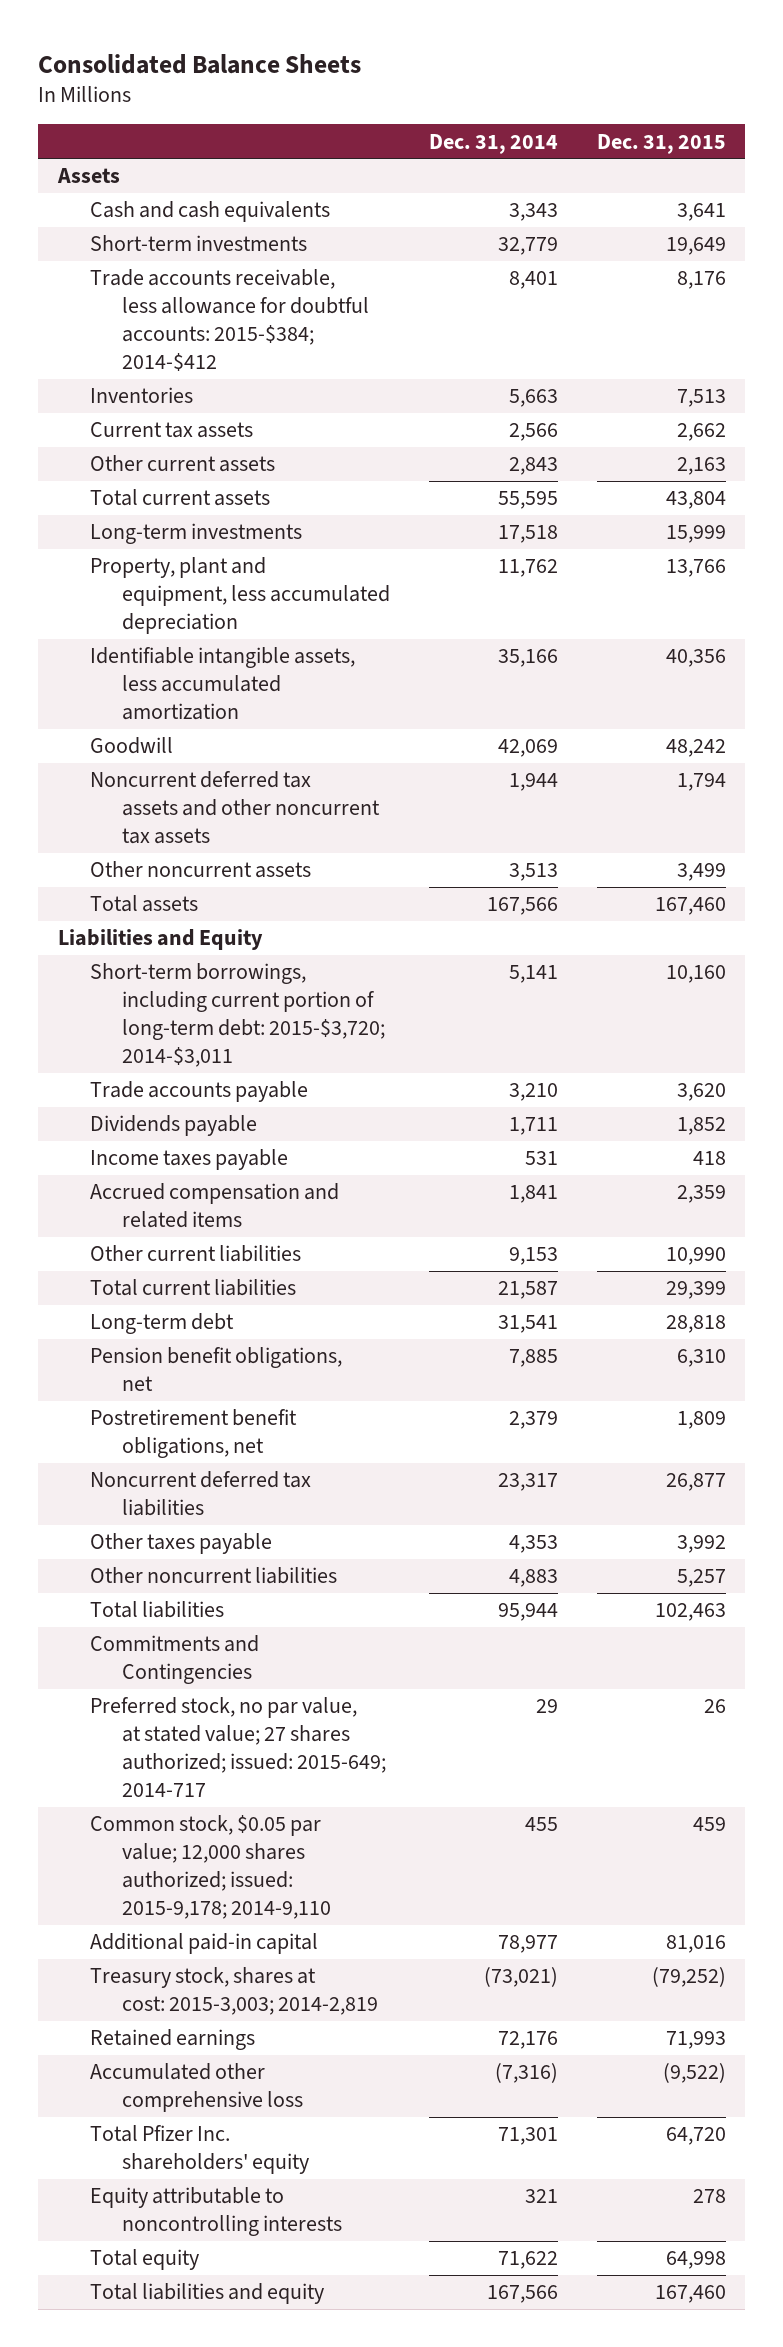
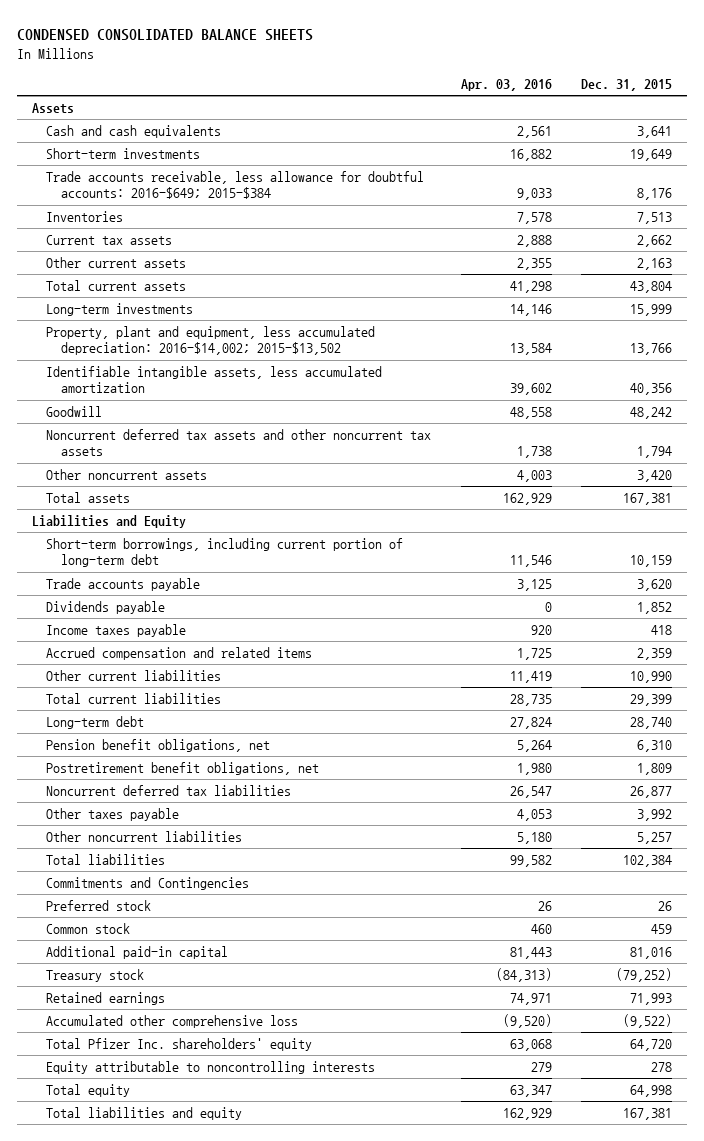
- Consolidated Balance Sheets
+ CONDENSED CONSOLIDATED BALANCE SHEETS
- | Dec. 31, 2014 | Dec. 31, 2015
+ | Apr. 03, 2016 | Dec. 31, 2015
- Trade accounts receivable, less allowance for doubtful accounts: 2015-$384; 2014-$412 | 8,401 | 8,176
+ Trade accounts receivable, less allowance for doubtful accounts: 2016-$649; 2015-$384 | 9,033 | 8,176
- Property, plant and equipment, less accumulated depreciation | 11,762 | 13,766
+ Property, plant and equipment, less accumulated depreciation: 2016-$14,002; 2015-$13,502 | 13,584 | 13,766
- Other noncurrent assets | 3,513 | 3,499
- Total assets | 167,566 | 167,460
+ Other noncurrent assets | 4,003 | 3,420
+ Total assets | 162,929 | 167,381
- Short-term borrowings, including current portion of long-term debt: 2015-$3,720; 2014-$3,011 | 5,141 | 10,160
+ Short-term borrowings, including current portion of long-term debt | 11,546 | 10,159
- Long-term debt | 31,541 | 28,818
+ Long-term debt | 27,824 | 28,740
- Total liabilities | 95,944 | 102,463
+ Total liabilities | 99,582 | 102,384
- Preferred stock, no par value, at stated value; 27 shares authorized; issued: 2015-649; 2014-717 | 29 | 26
- Common stock, $0.05 par value; 12,000 shares authorized; issued: 2015-9,178; 2014-9,110 | 455 | 459
+ Preferred stock | 26 | 26
+ Common stock | 460 | 459
- Treasury stock, shares at cost: 2015-3,003; 2014-2,819 | (73,021) | (79,252)
+ Treasury stock | (84,313) | (79,252)
- Total liabilities and equity | 167,566 | 167,460
+ Total liabilities and equity | 162,929 | 167,381

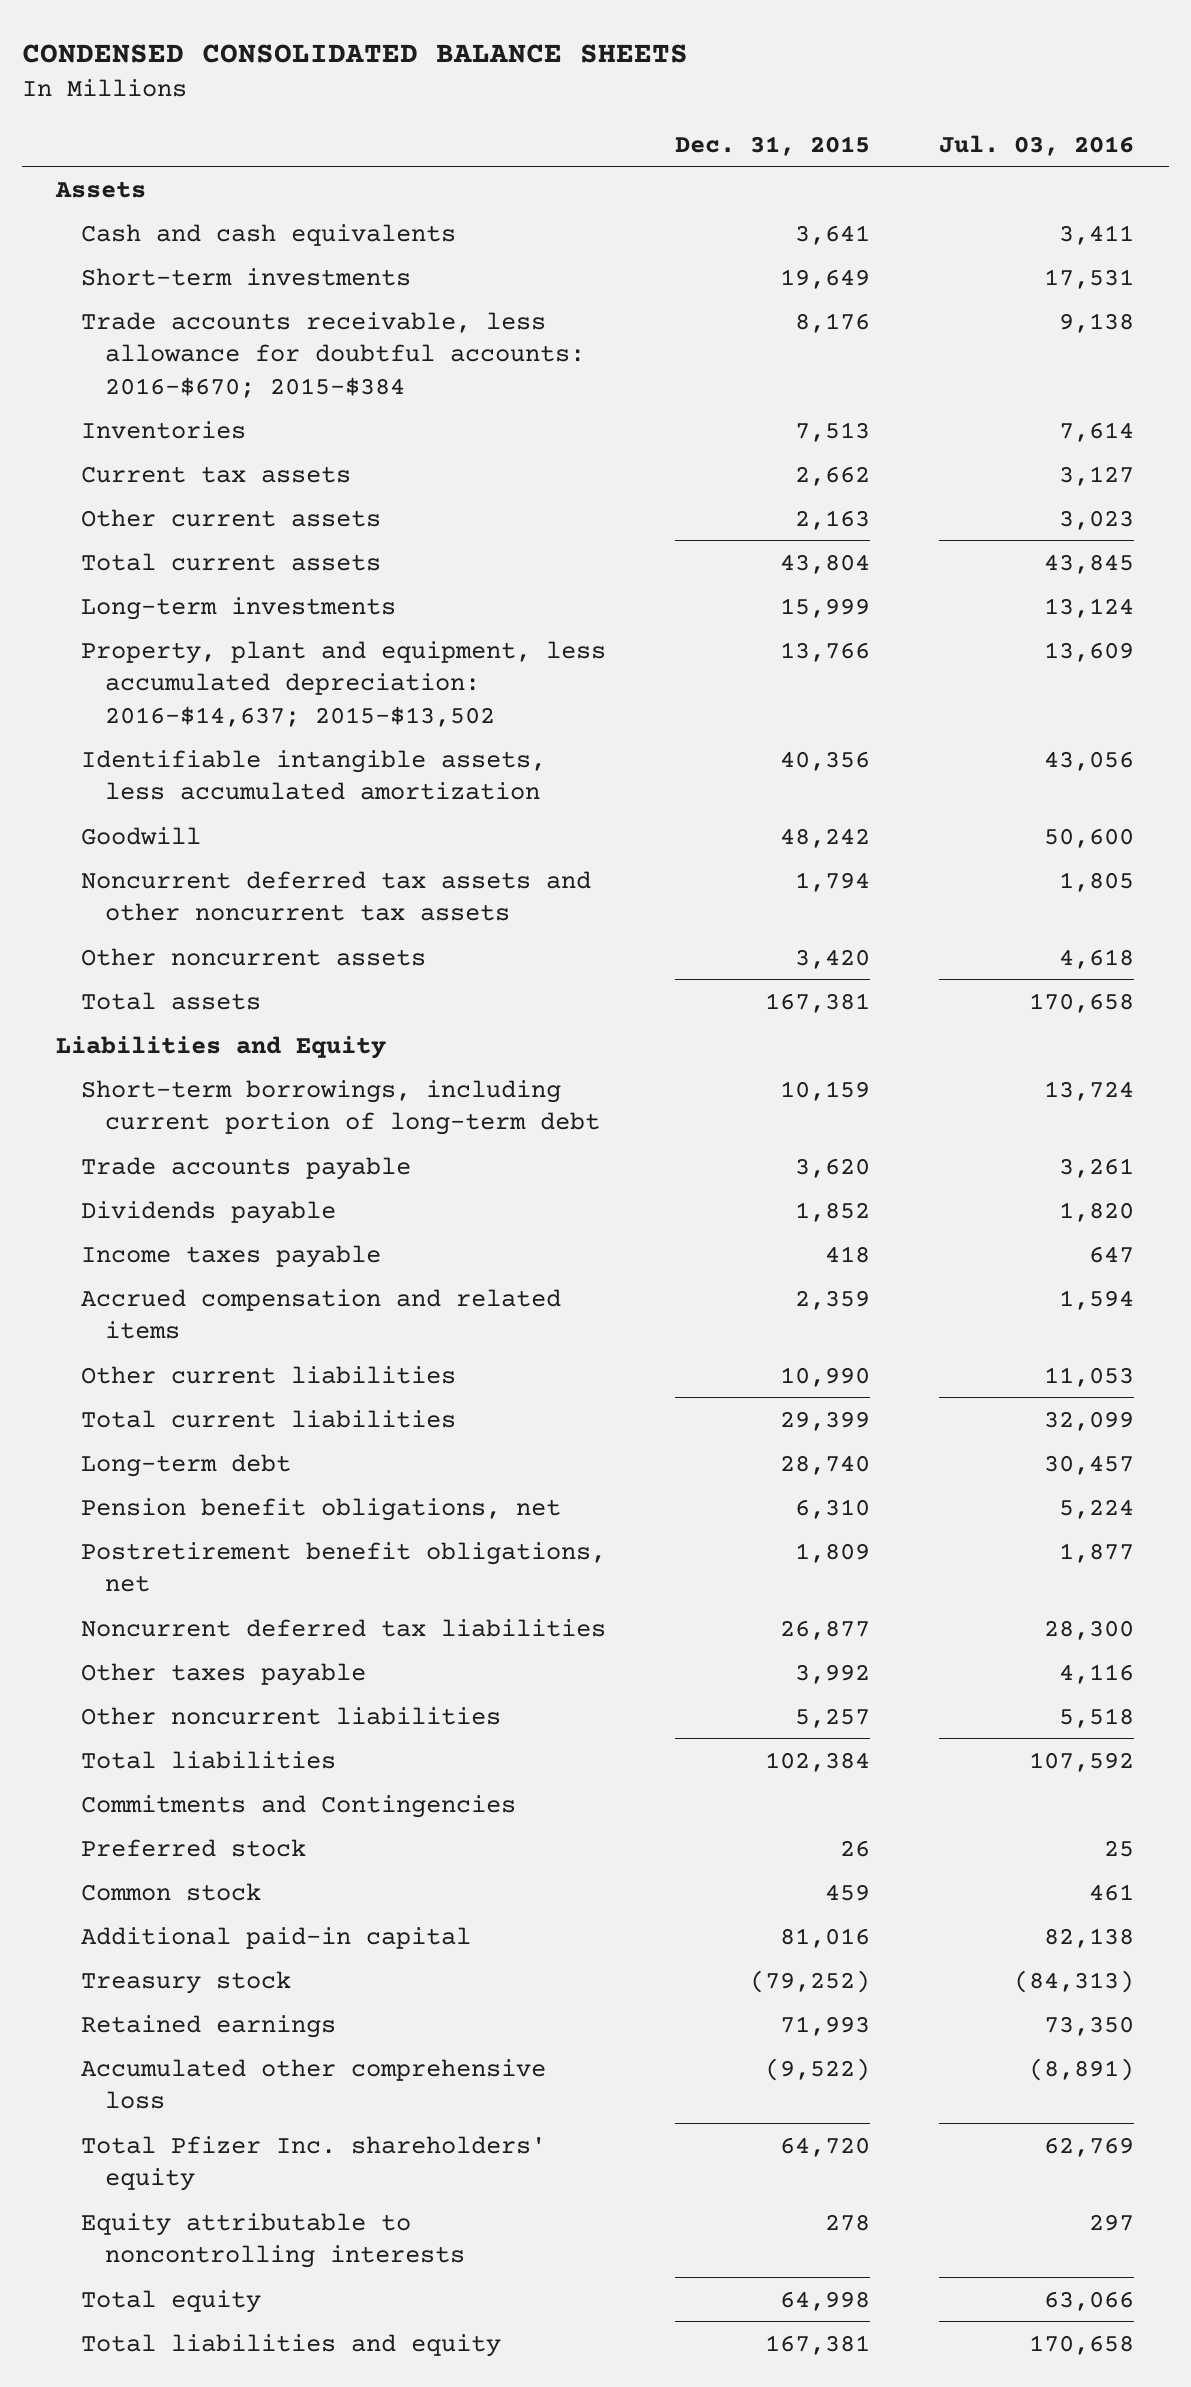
- | Apr. 03, 2016 | Dec. 31, 2015
+ | Dec. 31, 2015 | Jul. 03, 2016
- Trade accounts receivable, less allowance for doubtful accounts: 2016-$649; 2015-$384 | 9,033 | 8,176
+ Trade accounts receivable, less allowance for doubtful accounts: 2016-$670; 2015-$384 | 8,176 | 9,138
- Property, plant and equipment, less accumulated depreciation: 2016-$14,002; 2015-$13,502 | 13,584 | 13,766
+ Property, plant and equipment, less accumulated depreciation: 2016-$14,637; 2015-$13,502 | 13,766 | 13,609

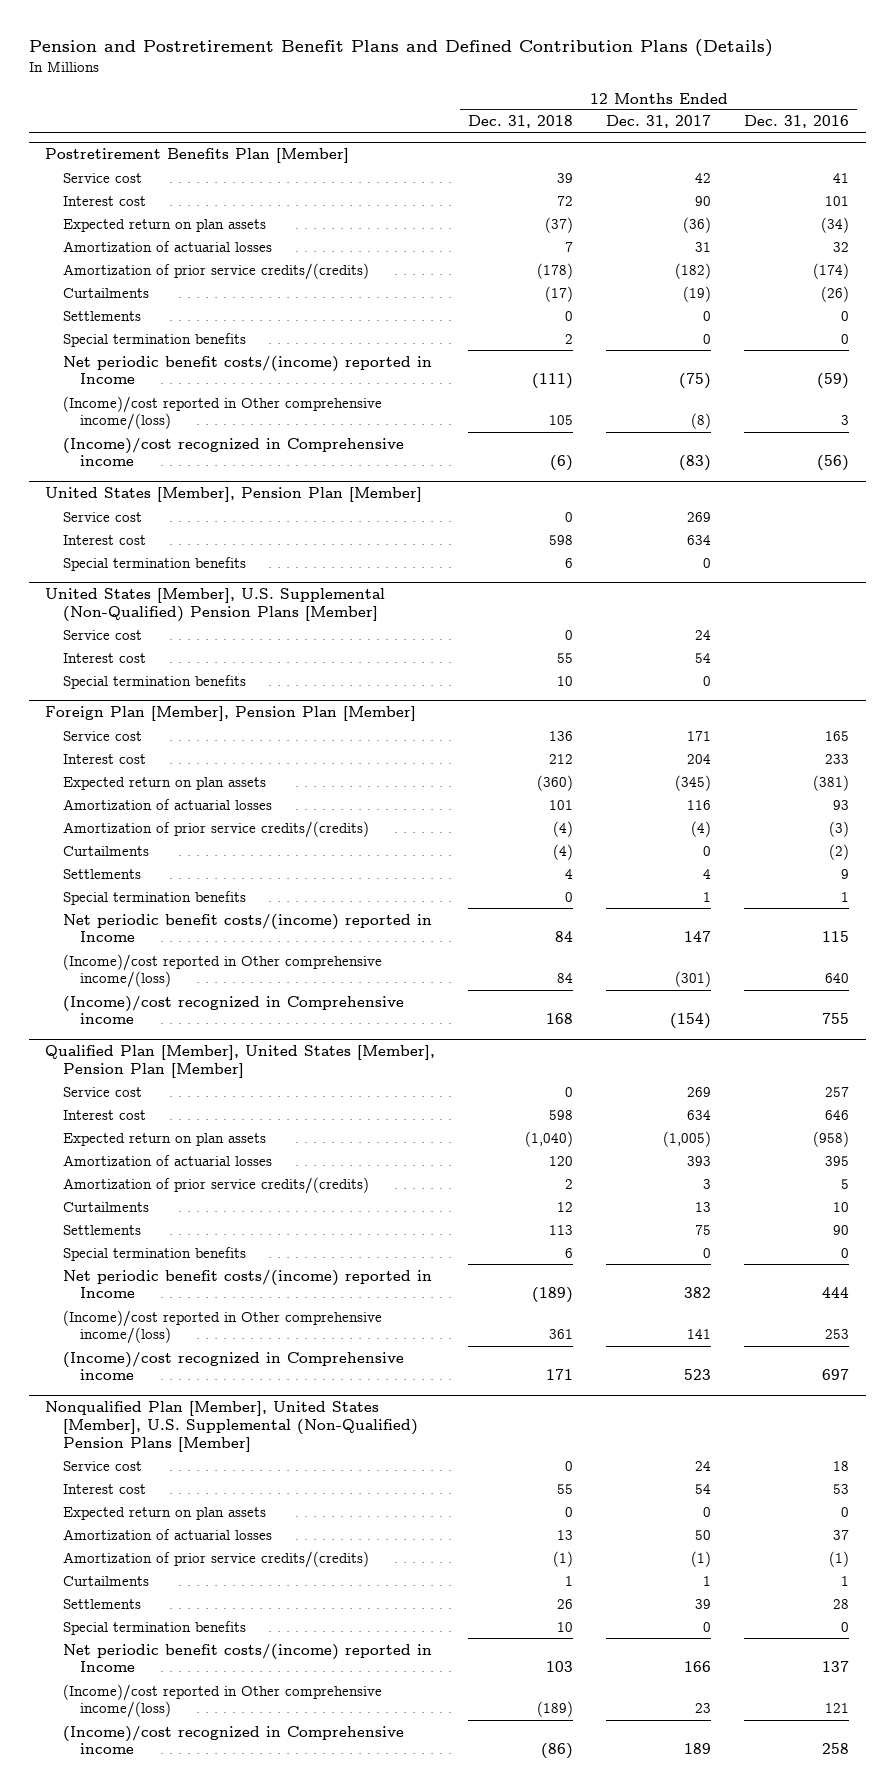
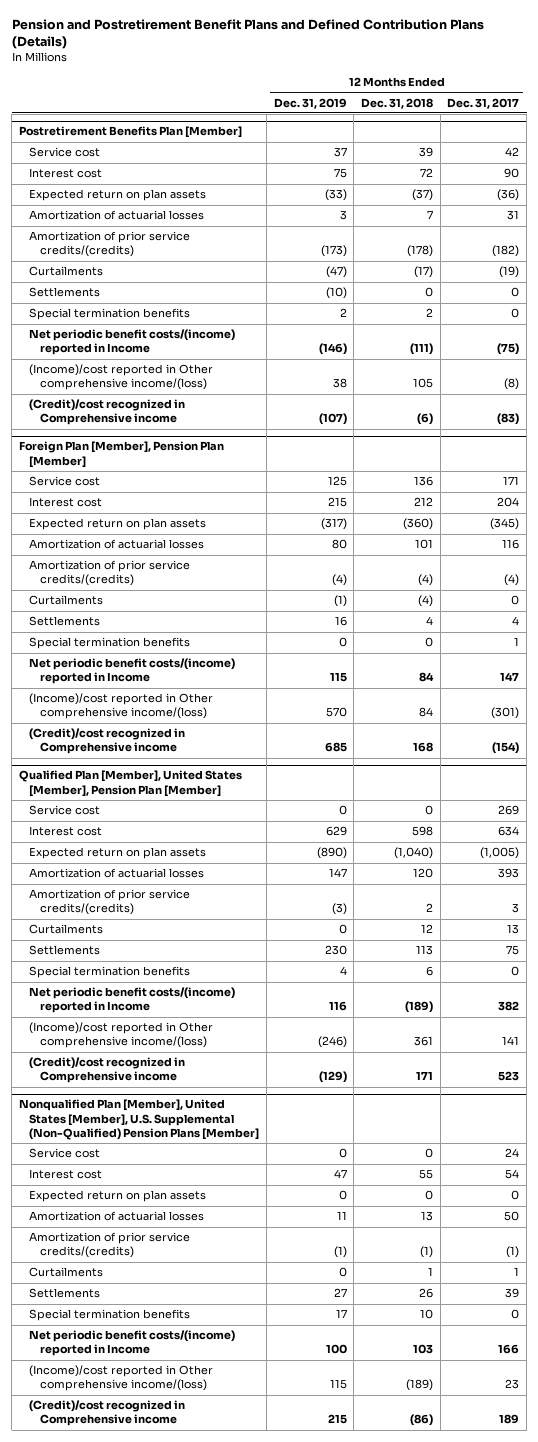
- | 12 Months Ended Dec. 31, 2018 | 12 Months Ended Dec. 31, 2017 | 12 Months Ended Dec. 31, 2016
+ | 12 Months Ended Dec. 31, 2019 | 12 Months Ended Dec. 31, 2018 | 12 Months Ended Dec. 31, 2017
@ Postretirement Benefits Plan [Member]
- (Income)/cost recognized in Comprehensive income | (6) | (83) | (56)
- United States [Member], Pension Plan [Member]
- Service cost | 0 | 269 |
- Interest cost | 598 | 634 |
- Special termination benefits | 6 | 0 |
- United States [Member], U.S. Supplemental (Non-Qualified) Pension Plans [Member]
- Service cost | 0 | 24 |
- Interest cost | 55 | 54 |
- Special termination benefits | 10 | 0 |
@ Postretirement Benefits Plan [Member]
+ (Credit)/cost recognized in Comprehensive income | (107) | (6) | (83)
@ Foreign Plan [Member], Pension Plan [Member]
- (Income)/cost recognized in Comprehensive income | 168 | (154) | 755
+ (Credit)/cost recognized in Comprehensive income | 685 | 168 | (154)
@ Qualified Plan [Member], United States [Member], Pension Plan [Member]
- (Income)/cost recognized in Comprehensive income | 171 | 523 | 697
+ (Credit)/cost recognized in Comprehensive income | (129) | 171 | 523
@ Nonqualified Plan [Member], United States [Member], U.S. Supplemental (Non-Qualified) Pension Plans [Member]
- (Income)/cost recognized in Comprehensive income | (86) | 189 | 258
+ (Credit)/cost recognized in Comprehensive income | 215 | (86) | 189

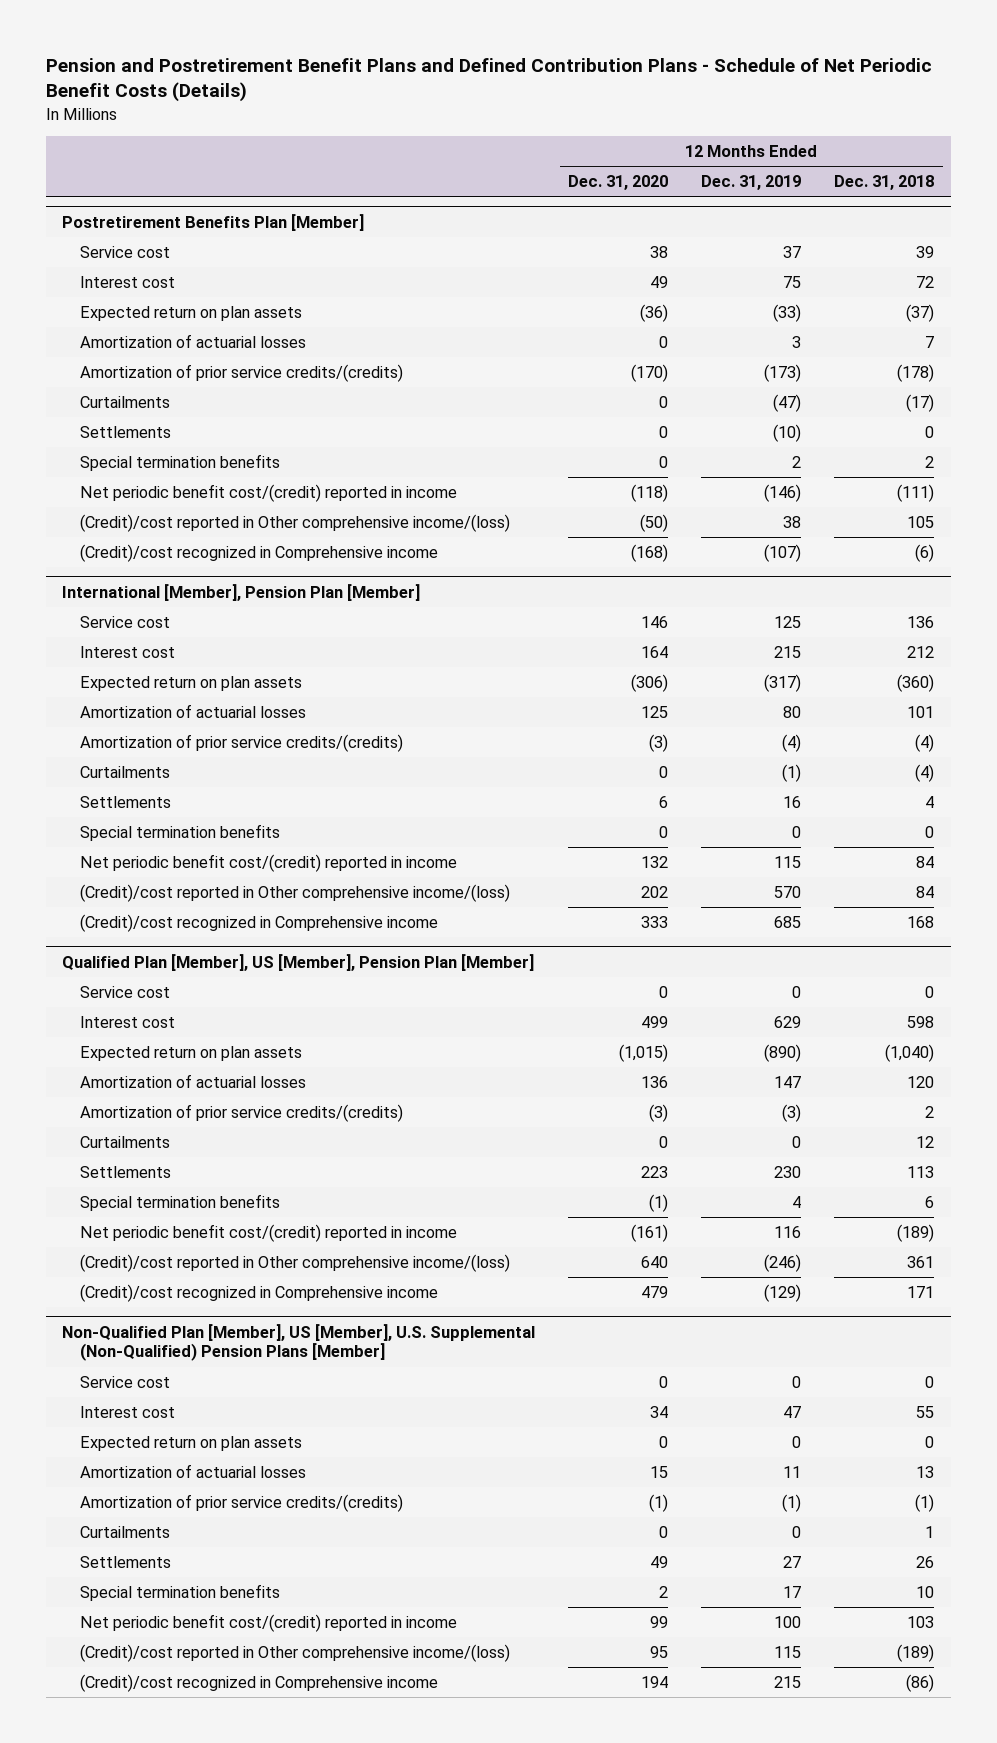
- Pension and Postretirement Benefit Plans and Defined Contribution Plans (Details)
+ Pension and Postretirement Benefit Plans and Defined Contribution Plans - Schedule of Net Periodic Benefit Costs (Details)
- | 12 Months Ended Dec. 31, 2019 | 12 Months Ended Dec. 31, 2018 | 12 Months Ended Dec. 31, 2017
+ | 12 Months Ended Dec. 31, 2020 | 12 Months Ended Dec. 31, 2019 | 12 Months Ended Dec. 31, 2018
@ Postretirement Benefits Plan [Member]
- Net periodic benefit costs/(income) reported in Income | (146) | (111) | (75)
- (Income)/cost reported in Other comprehensive income/(loss) | 38 | 105 | (8)
+ Net periodic benefit cost/(credit) reported in income | (118) | (146) | (111)
+ (Credit)/cost reported in Other comprehensive income/(loss) | (50) | 38 | 105
- Foreign Plan [Member], Pension Plan [Member]
+ International [Member], Pension Plan [Member]
- Net periodic benefit costs/(income) reported in Income | 115 | 84 | 147
- (Income)/cost reported in Other comprehensive income/(loss) | 570 | 84 | (301)
+ Net periodic benefit cost/(credit) reported in income | 132 | 115 | 84
+ (Credit)/cost reported in Other comprehensive income/(loss) | 202 | 570 | 84
- Qualified Plan [Member], United States [Member], Pension Plan [Member]
+ Qualified Plan [Member], US [Member], Pension Plan [Member]
- Net periodic benefit costs/(income) reported in Income | 116 | (189) | 382
- (Income)/cost reported in Other comprehensive income/(loss) | (246) | 361 | 141
+ Net periodic benefit cost/(credit) reported in income | (161) | 116 | (189)
+ (Credit)/cost reported in Other comprehensive income/(loss) | 640 | (246) | 361
- Nonqualified Plan [Member], United States [Member], U.S. Supplemental (Non-Qualified) Pension Plans [Member]
+ Non-Qualified Plan [Member], US [Member], U.S. Supplemental (Non-Qualified) Pension Plans [Member]
- Net periodic benefit costs/(income) reported in Income | 100 | 103 | 166
- (Income)/cost reported in Other comprehensive income/(loss) | 115 | (189) | 23
+ Net periodic benefit cost/(credit) reported in income | 99 | 100 | 103
+ (Credit)/cost reported in Other comprehensive income/(loss) | 95 | 115 | (189)

